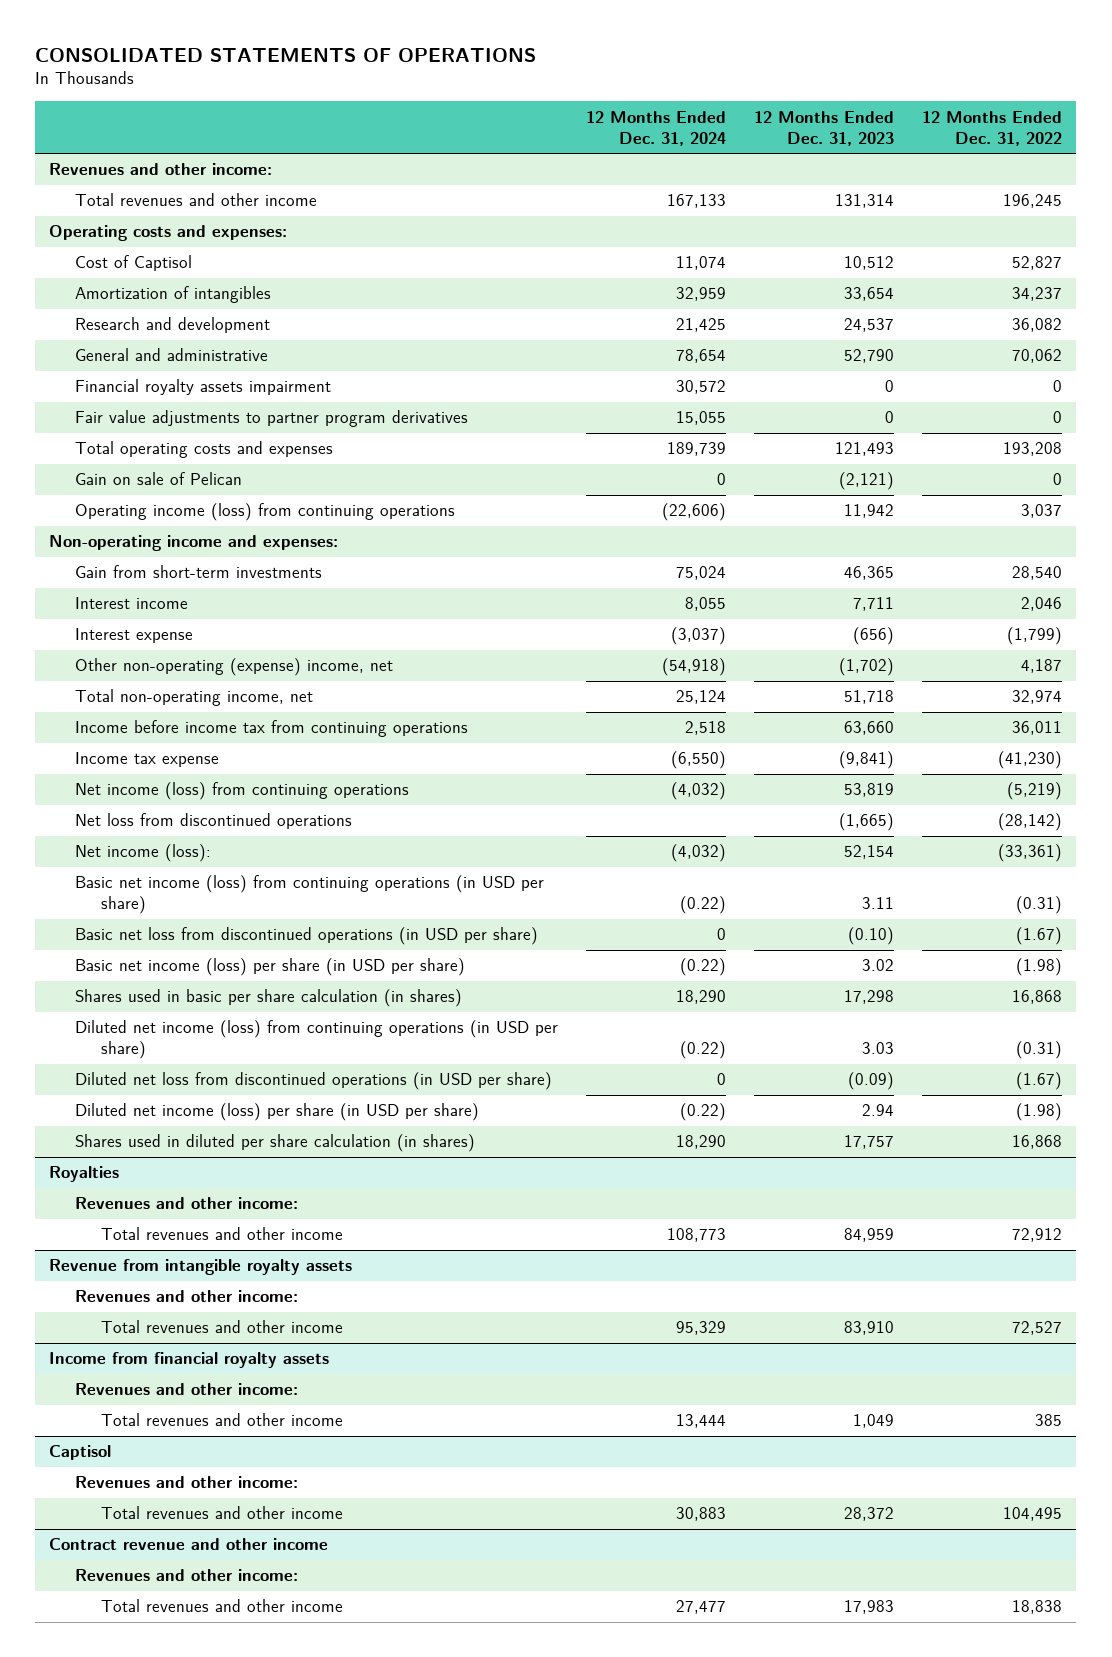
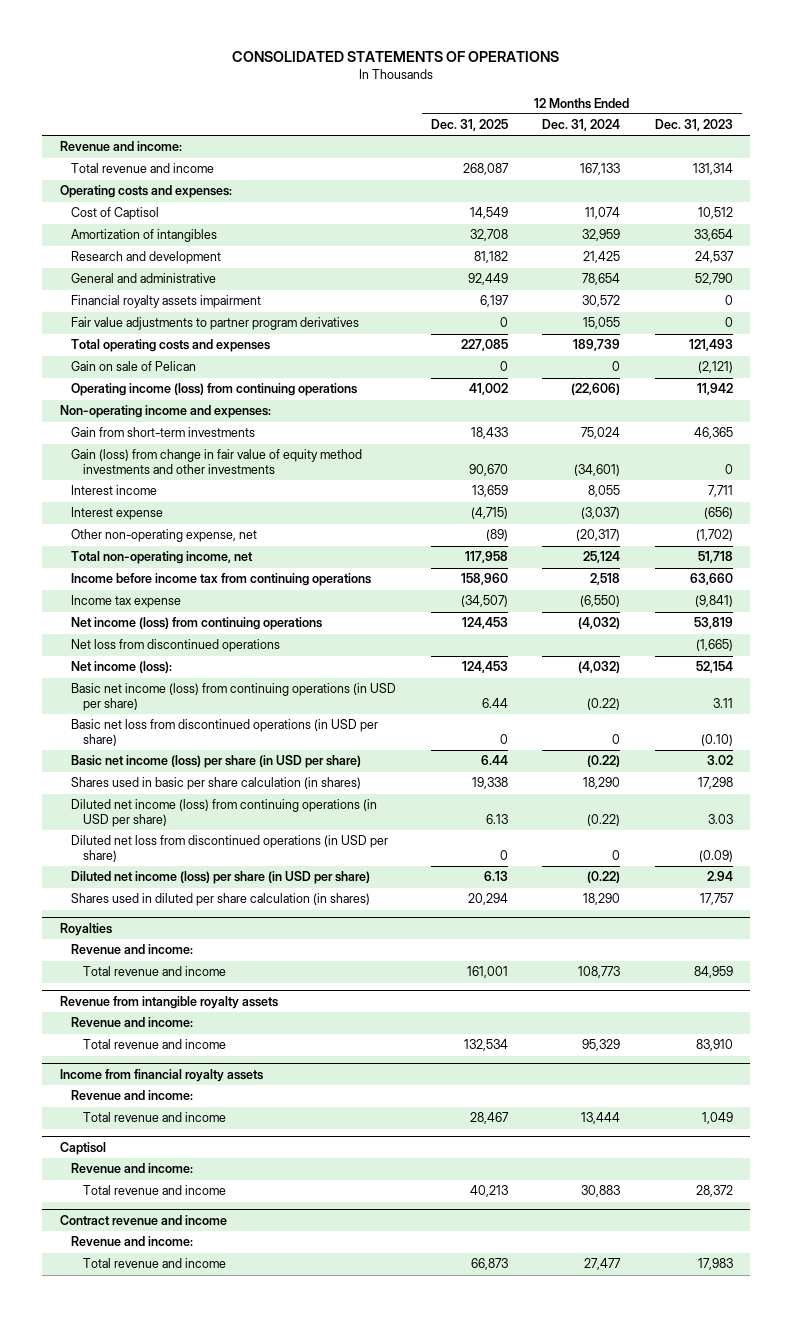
- | 12 Months Ended Dec. 31, 2024 | 12 Months Ended Dec. 31, 2023 | 12 Months Ended Dec. 31, 2022
+ | 12 Months Ended Dec. 31, 2025 | 12 Months Ended Dec. 31, 2024 | 12 Months Ended Dec. 31, 2023
- Revenues and other income:
- Total revenues and other income | 167,133 | 131,314 | 196,245
+ Revenue and income:
+ Total revenue and income | 268,087 | 167,133 | 131,314
+ Gain (loss) from change in fair value of equity method investments and other investments | 90,670 | (34,601) | 0
- Other non-operating (expense) income, net | (54,918) | (1,702) | 4,187
+ Other non-operating expense, net | (89) | (20,317) | (1,702)
@ Royalties
- Revenues and other income:
- Total revenues and other income | 108,773 | 84,959 | 72,912
+ Revenue and income:
+ Total revenue and income | 161,001 | 108,773 | 84,959
@ Revenue from intangible royalty assets
- Revenues and other income:
- Total revenues and other income | 95,329 | 83,910 | 72,527
+ Revenue and income:
+ Total revenue and income | 132,534 | 95,329 | 83,910
@ Income from financial royalty assets
- Revenues and other income:
- Total revenues and other income | 13,444 | 1,049 | 385
+ Revenue and income:
+ Total revenue and income | 28,467 | 13,444 | 1,049
@ Captisol
- Revenues and other income:
- Total revenues and other income | 30,883 | 28,372 | 104,495
- Contract revenue and other income
- Revenues and other income:
- Total revenues and other income | 27,477 | 17,983 | 18,838
@ Captisol
+ Revenue and income:
+ Total revenue and income | 40,213 | 30,883 | 28,372
+ Contract revenue and income
+ Revenue and income:
+ Total revenue and income | 66,873 | 27,477 | 17,983

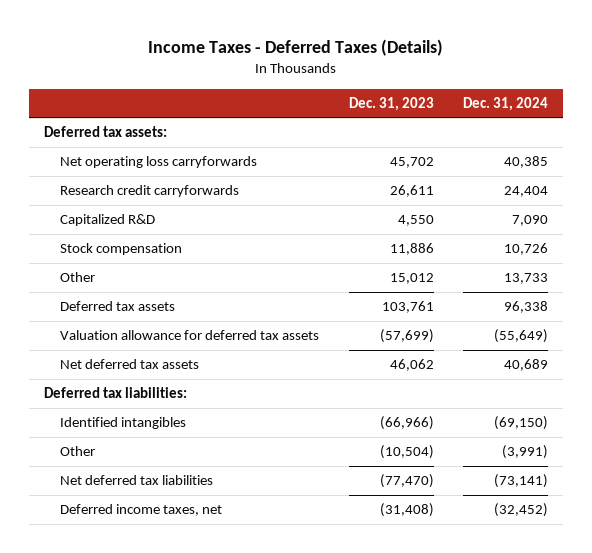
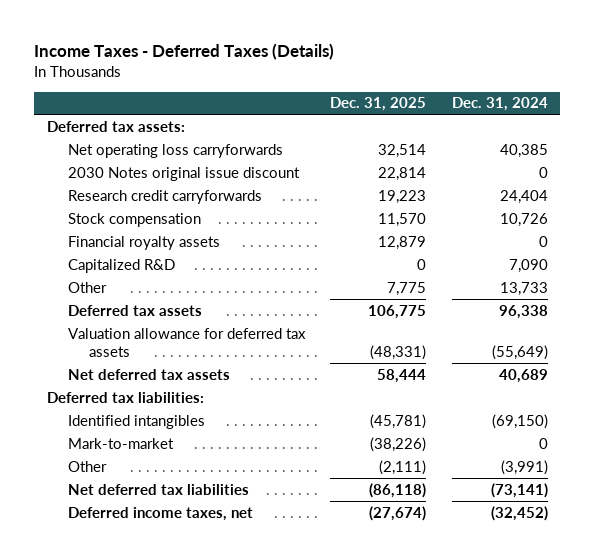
- | Dec. 31, 2023 | Dec. 31, 2024
+ | Dec. 31, 2025 | Dec. 31, 2024
+ 2030 Notes original issue discount | 22,814 | 0
+ Financial royalty assets | 12,879 | 0
moved down: Capitalized R&D | 0 | 7,090
+ Mark-to-market | (38,226) | 0

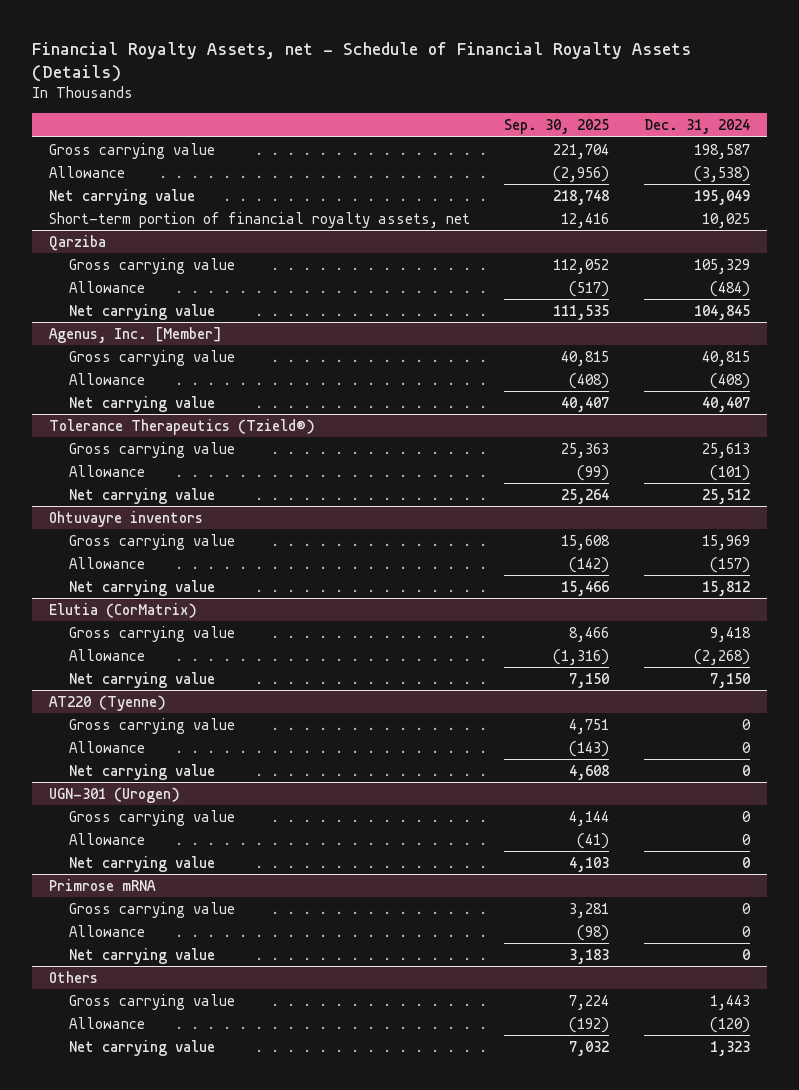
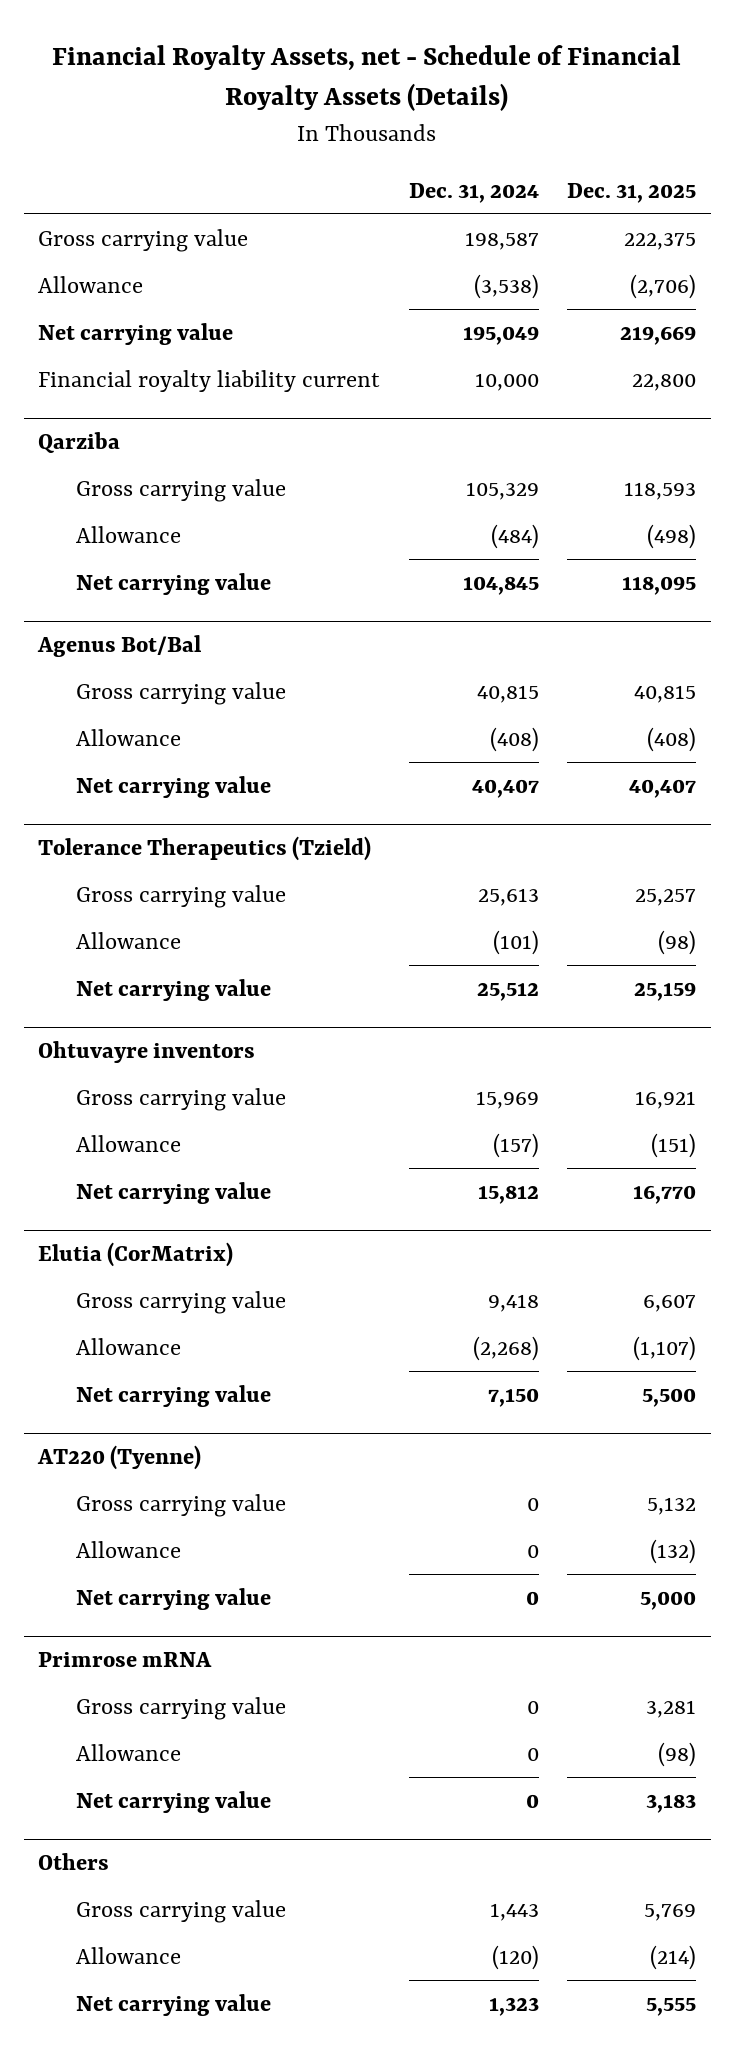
- | Sep. 30, 2025 | Dec. 31, 2024
+ | Dec. 31, 2024 | Dec. 31, 2025
- Short-term portion of financial royalty assets, net | 12,416 | 10,025
+ Financial royalty liability current | 10,000 | 22,800
- Agenus, Inc. [Member]
+ Agenus Bot/Bal
- Tolerance Therapeutics (Tzield®)
+ Tolerance Therapeutics (Tzield)
- UGN-301 (Urogen)
- Gross carrying value | 4,144 | 0
- Allowance | (41) | 0
- Net carrying value | 4,103 | 0

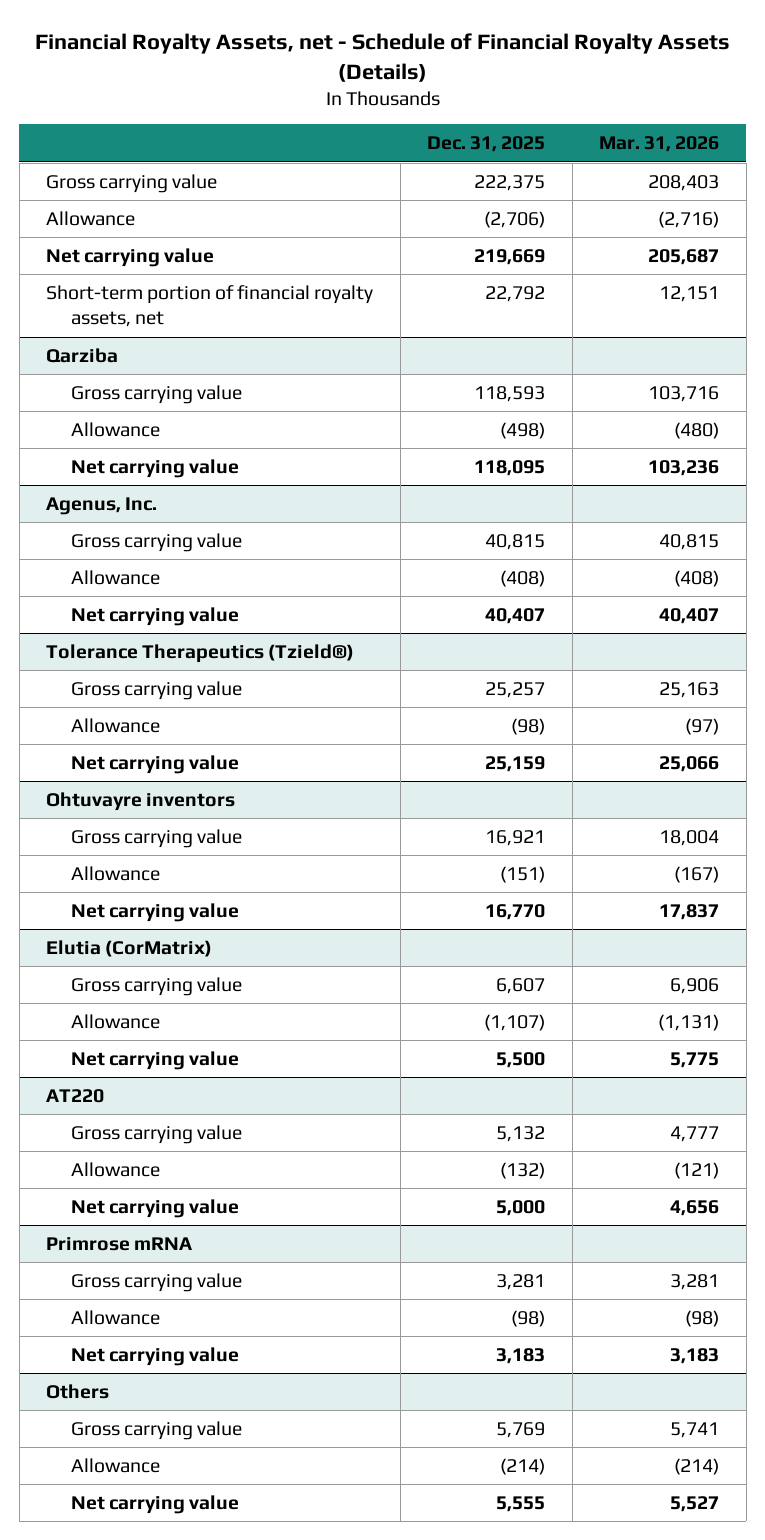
- | Dec. 31, 2024 | Dec. 31, 2025
+ | Dec. 31, 2025 | Mar. 31, 2026
- Financial royalty liability current | 10,000 | 22,800
+ Short-term portion of financial royalty assets, net | 22,792 | 12,151
- Agenus Bot/Bal
+ Agenus, Inc.
- Tolerance Therapeutics (Tzield)
+ Tolerance Therapeutics (Tzield®)
- AT220 (Tyenne)
+ AT220

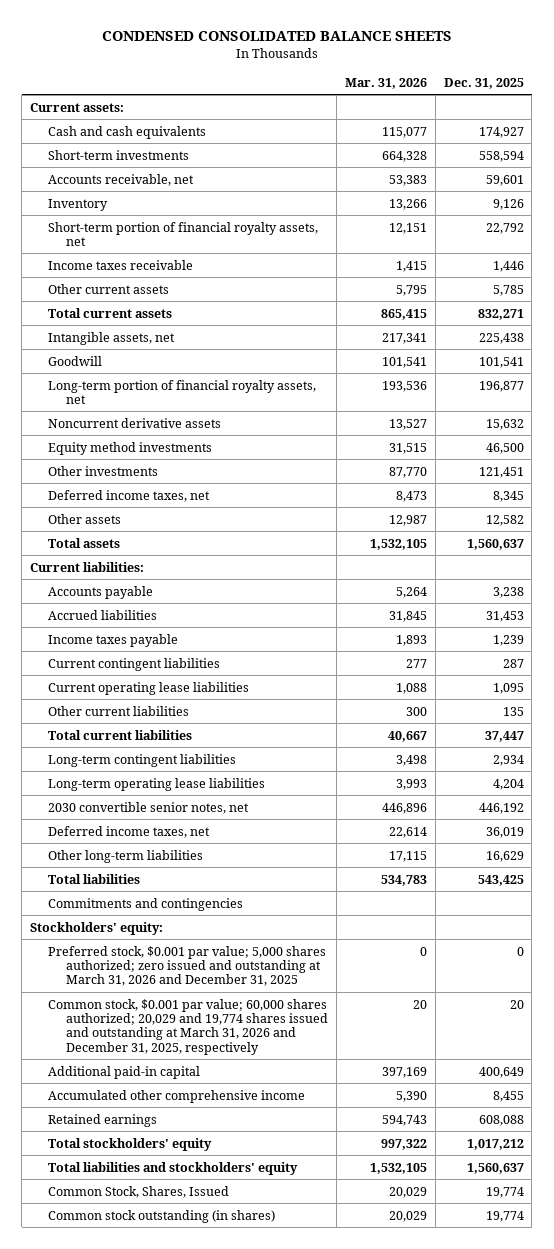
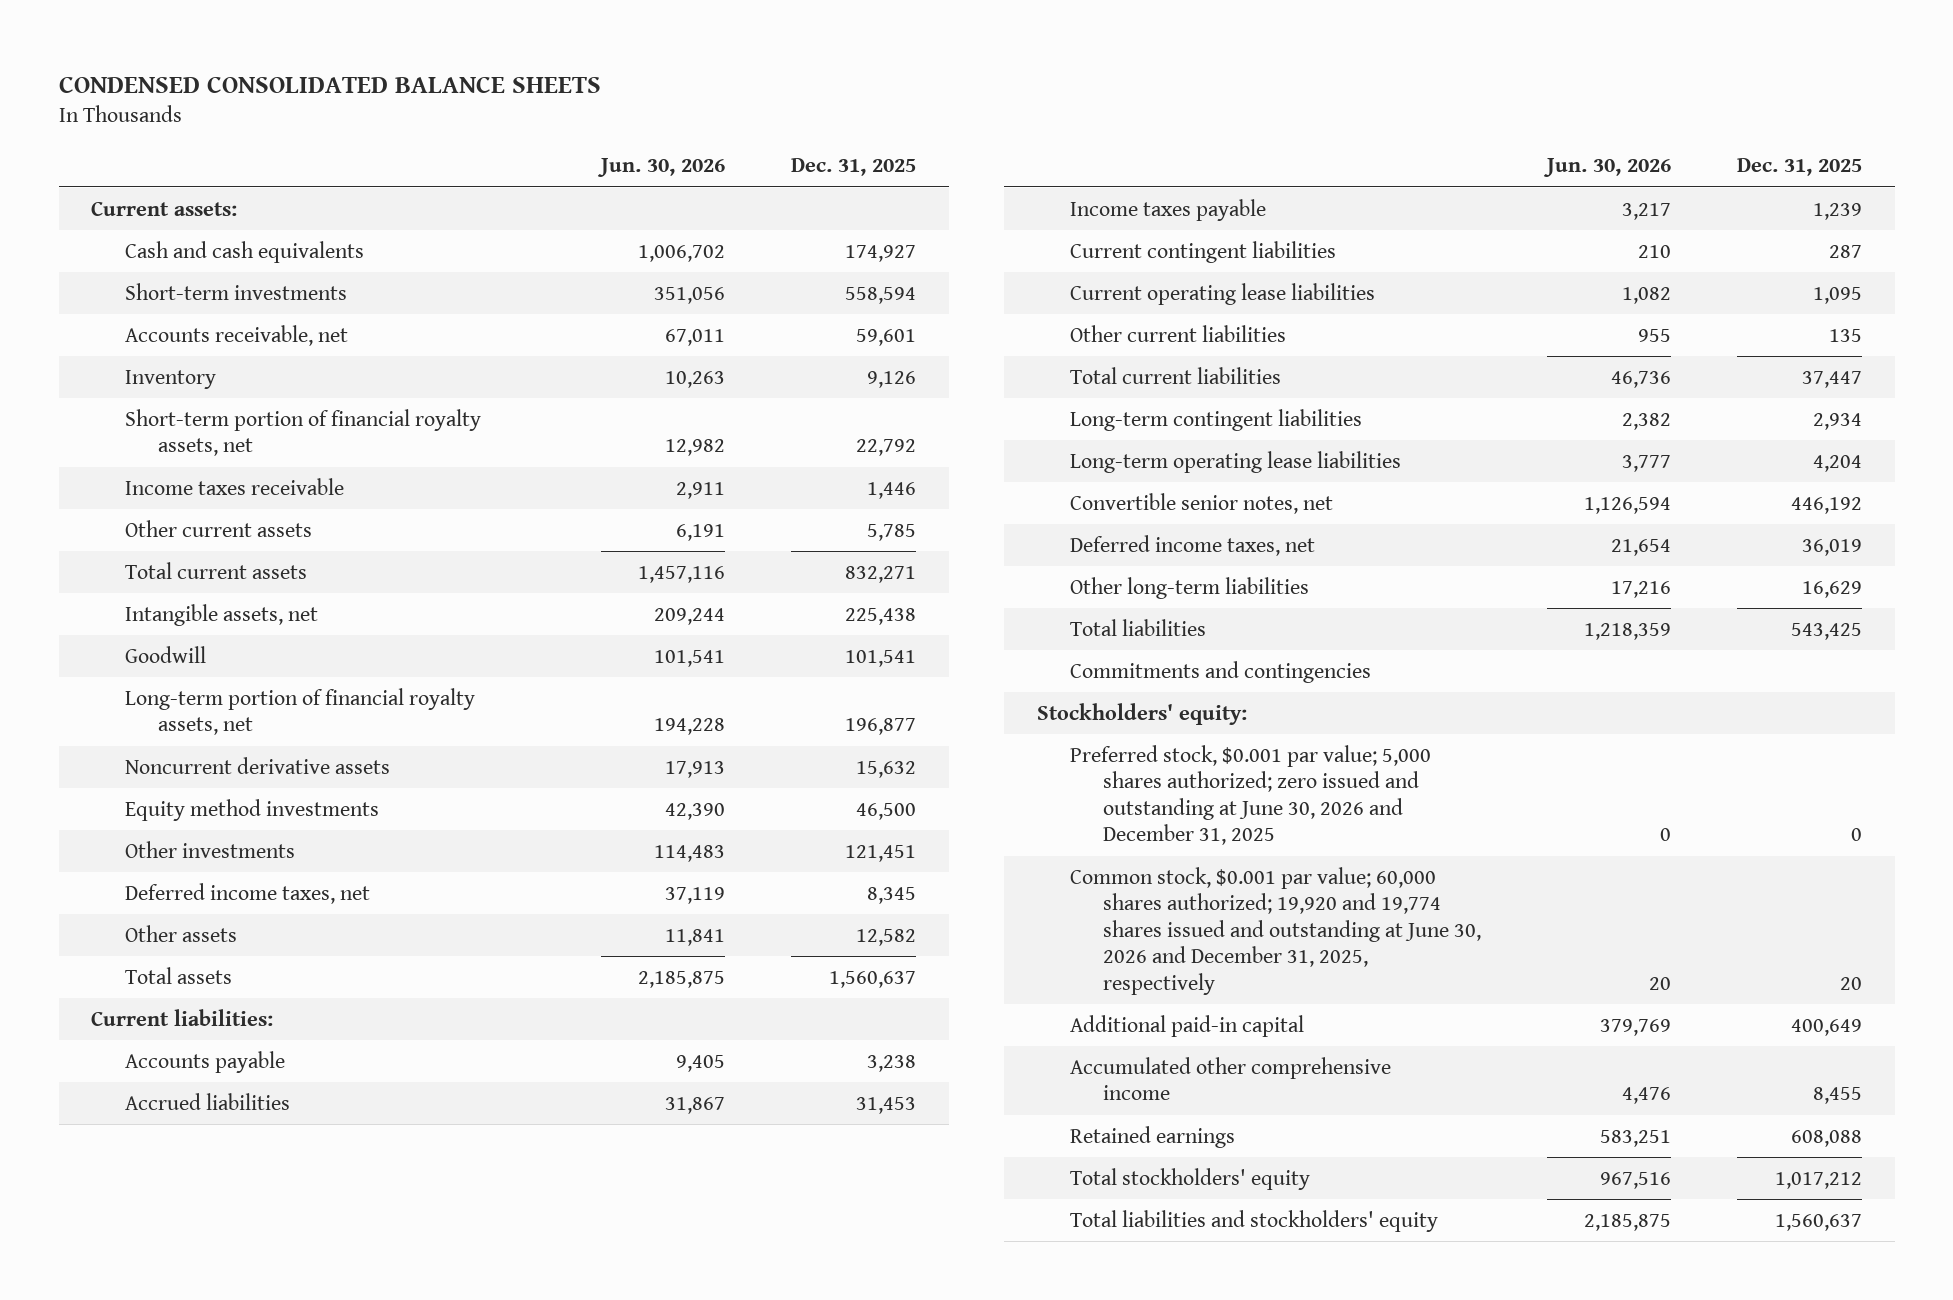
- | Mar. 31, 2026 | Dec. 31, 2025
+ | Jun. 30, 2026 | Dec. 31, 2025
- 2030 convertible senior notes, net | 446,896 | 446,192
+ Convertible senior notes, net | 1,126,594 | 446,192
- Preferred stock, $0.001 par value; 5,000 shares authorized; zero issued and outstanding at March 31, 2026 and December 31, 2025 | 0 | 0
- Common stock, $0.001 par value; 60,000 shares authorized; 20,029 and 19,774 shares issued and outstanding at March 31, 2026 and December 31, 2025, respectively | 20 | 20
+ Preferred stock, $0.001 par value; 5,000 shares authorized; zero issued and outstanding at June 30, 2026 and December 31, 2025 | 0 | 0
+ Common stock, $0.001 par value; 60,000 shares authorized; 19,920 and 19,774 shares issued and outstanding at June 30, 2026 and December 31, 2025, respectively | 20 | 20
- Common Stock, Shares, Issued | 20,029 | 19,774
- Common stock outstanding (in shares) | 20,029 | 19,774

